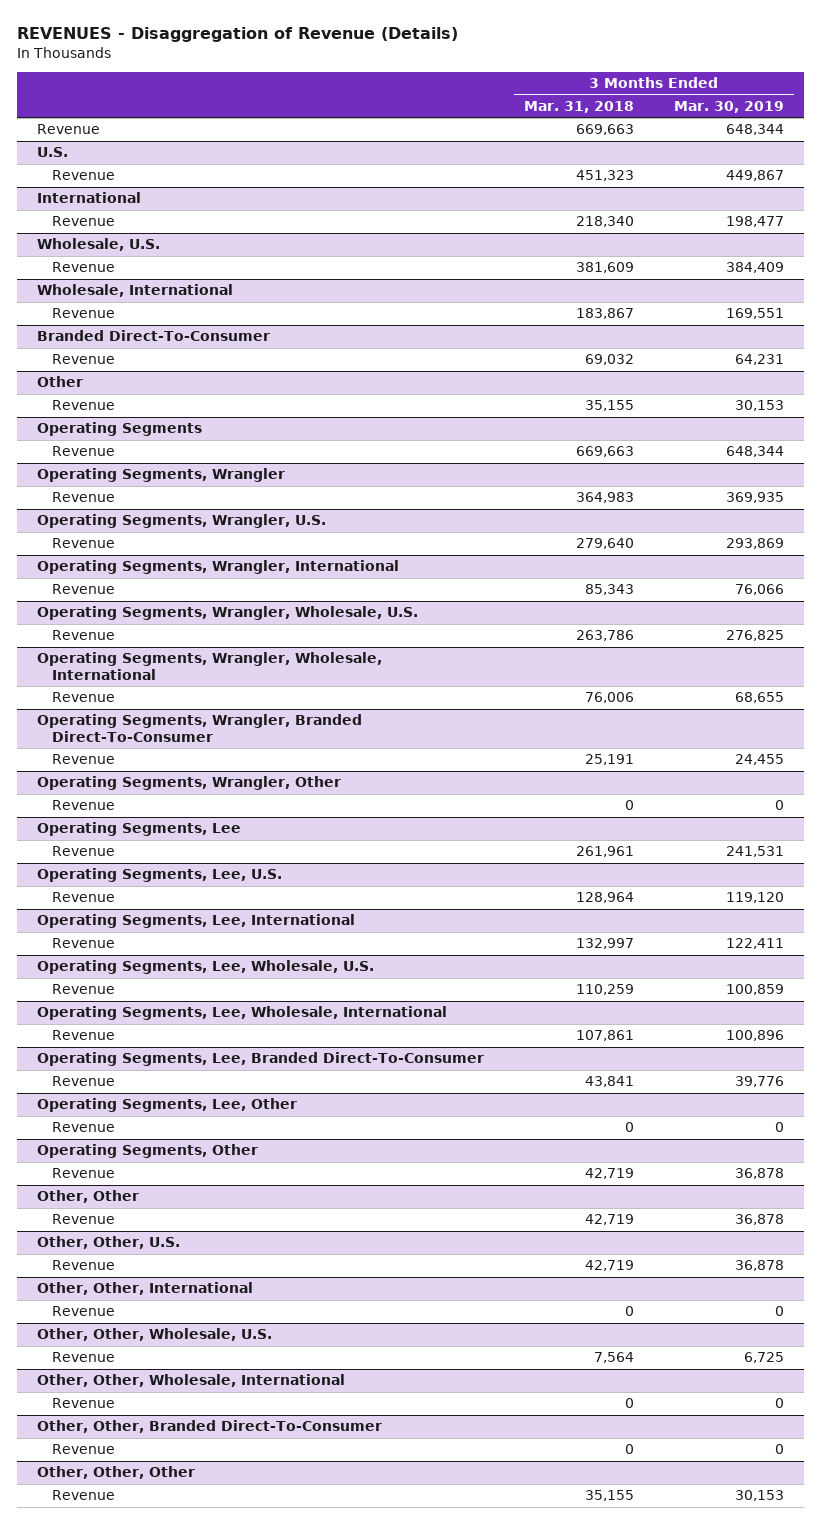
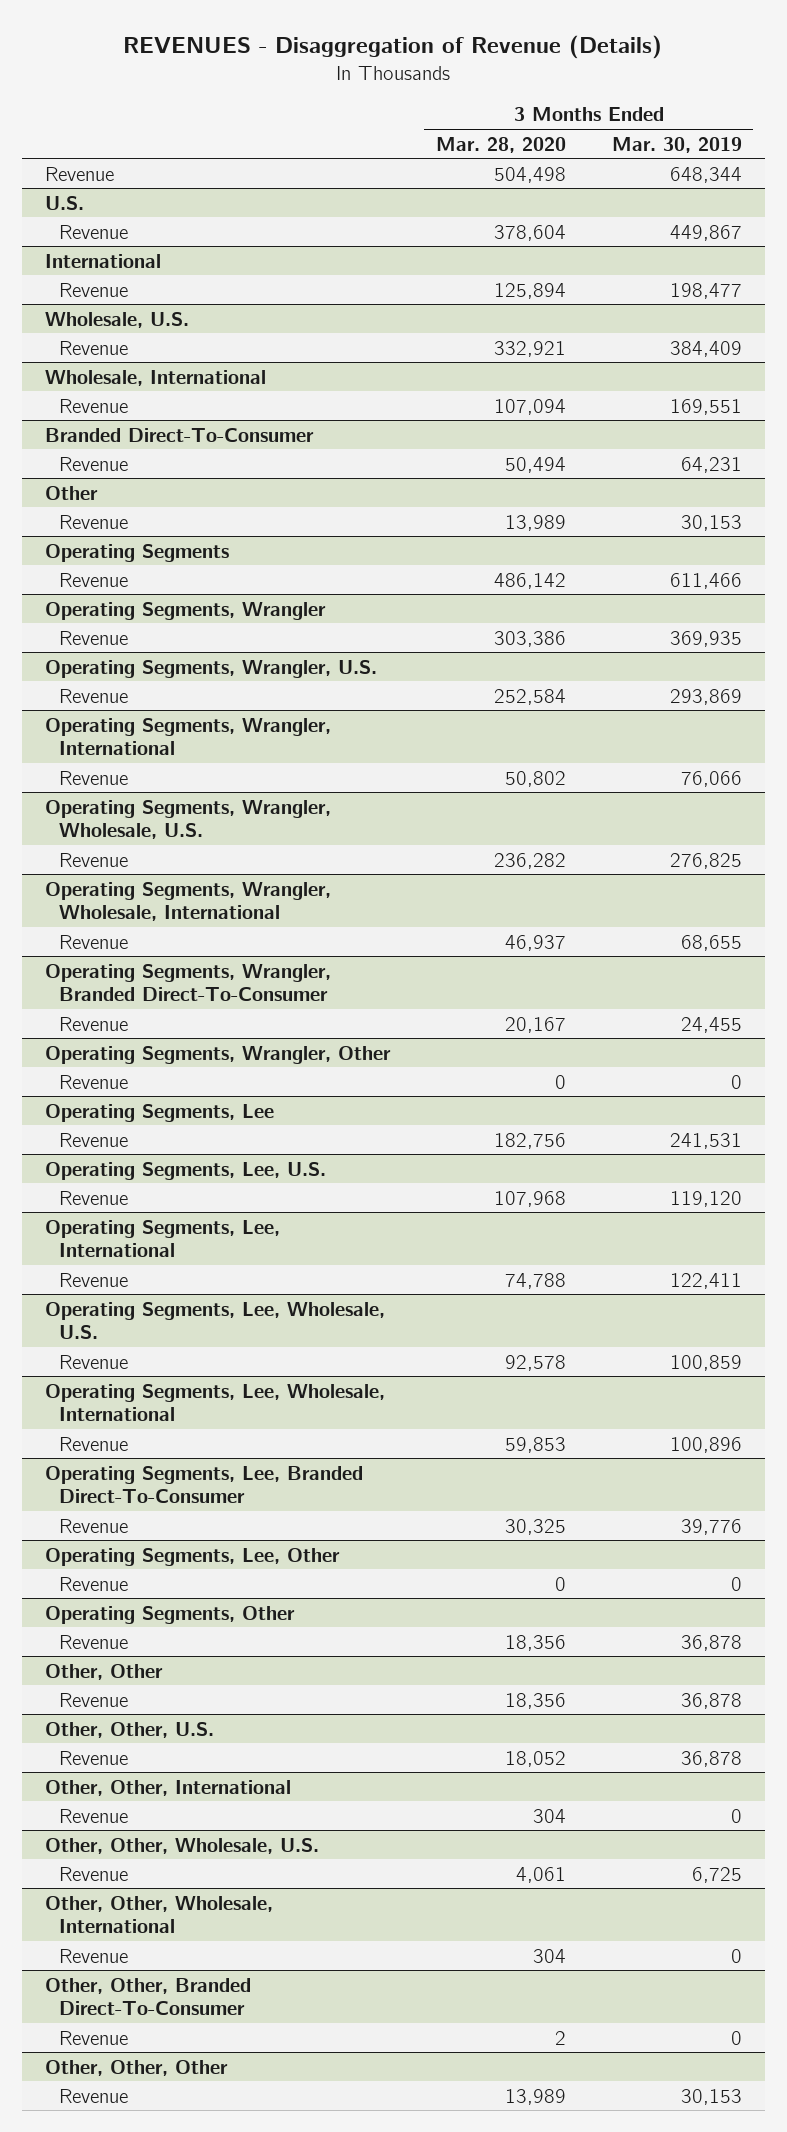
- | 3 Months Ended Mar. 31, 2018 | 3 Months Ended Mar. 30, 2019
+ | 3 Months Ended Mar. 28, 2020 | 3 Months Ended Mar. 30, 2019
@ Operating Segments
- Revenue | 669,663 | 648,344
+ Revenue | 486,142 | 611,466

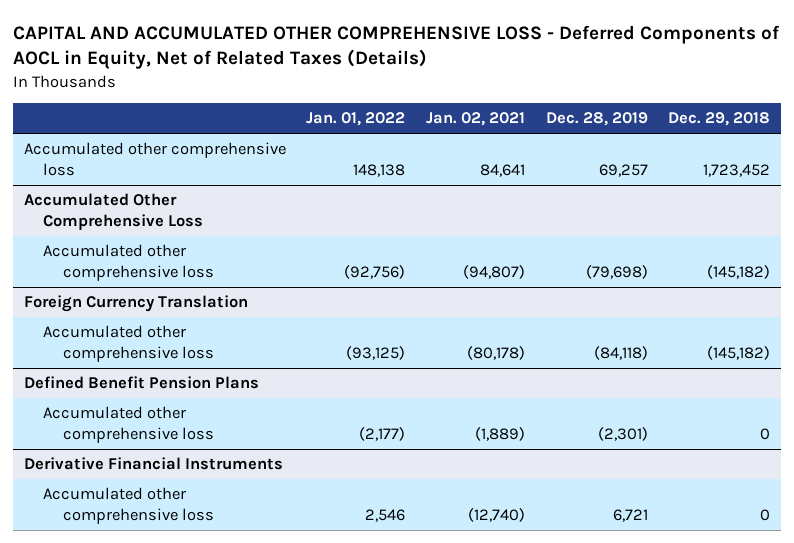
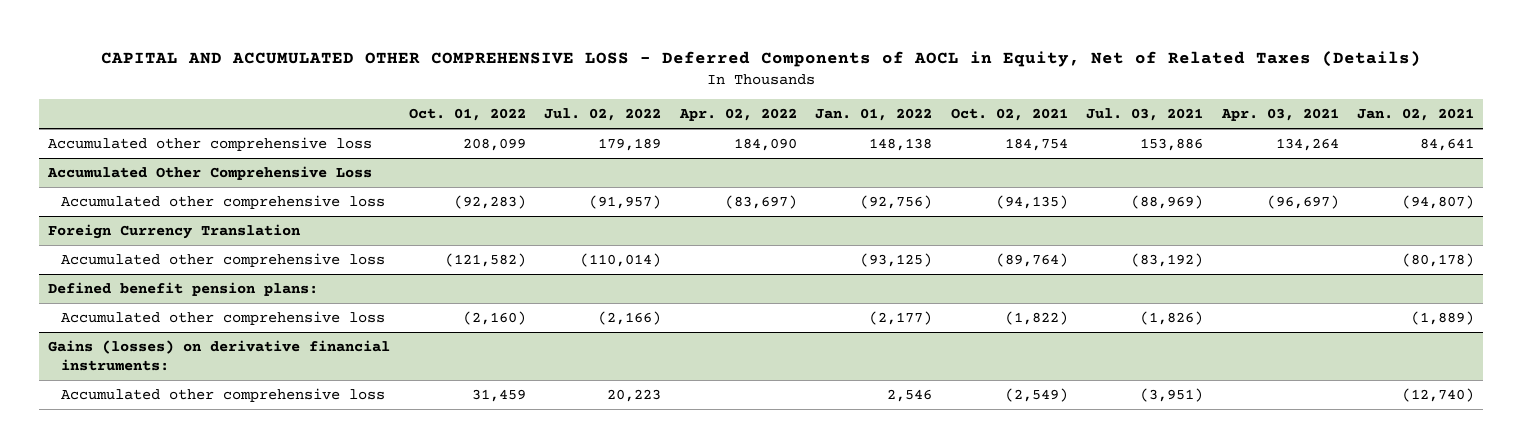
- | Jan. 01, 2022 | Jan. 02, 2021 | Dec. 28, 2019 | Dec. 29, 2018
+ | Oct. 01, 2022 | Jul. 02, 2022 | Apr. 02, 2022 | Jan. 01, 2022 | Oct. 02, 2021 | Jul. 03, 2021 | Apr. 03, 2021 | Jan. 02, 2021
- Defined Benefit Pension Plans
+ Defined benefit pension plans:
- Derivative Financial Instruments
+ Gains (losses) on derivative financial instruments:

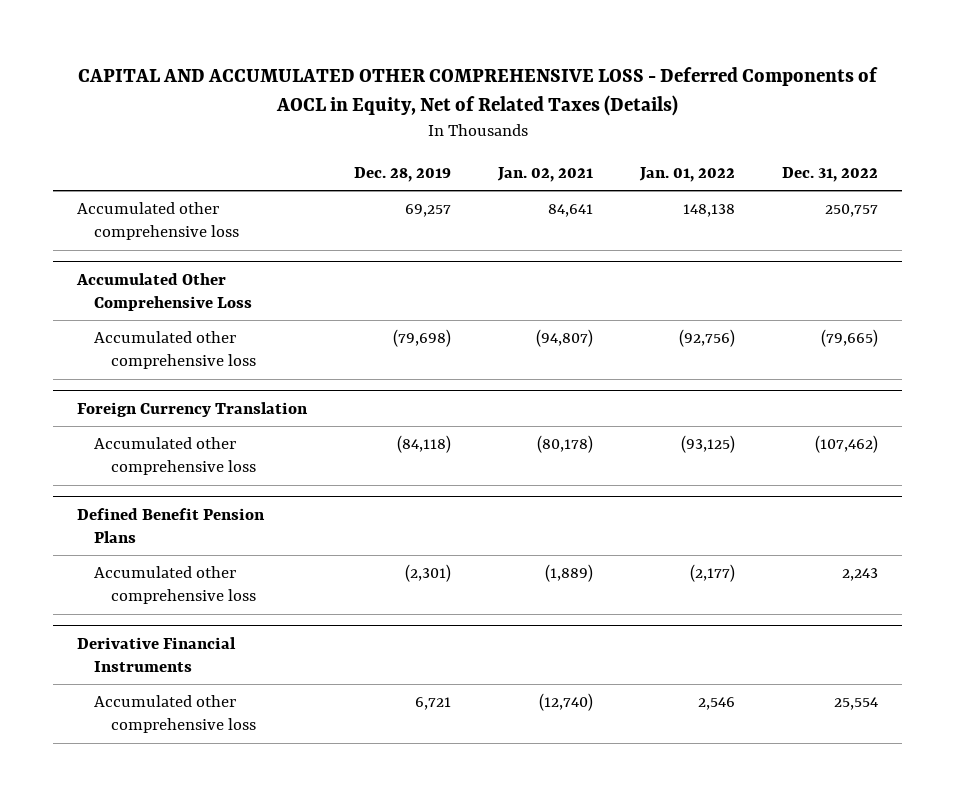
- | Oct. 01, 2022 | Jul. 02, 2022 | Apr. 02, 2022 | Jan. 01, 2022 | Oct. 02, 2021 | Jul. 03, 2021 | Apr. 03, 2021 | Jan. 02, 2021
+ | Dec. 28, 2019 | Jan. 02, 2021 | Jan. 01, 2022 | Dec. 31, 2022
- Defined benefit pension plans:
+ Defined Benefit Pension Plans
- Gains (losses) on derivative financial instruments:
+ Derivative Financial Instruments

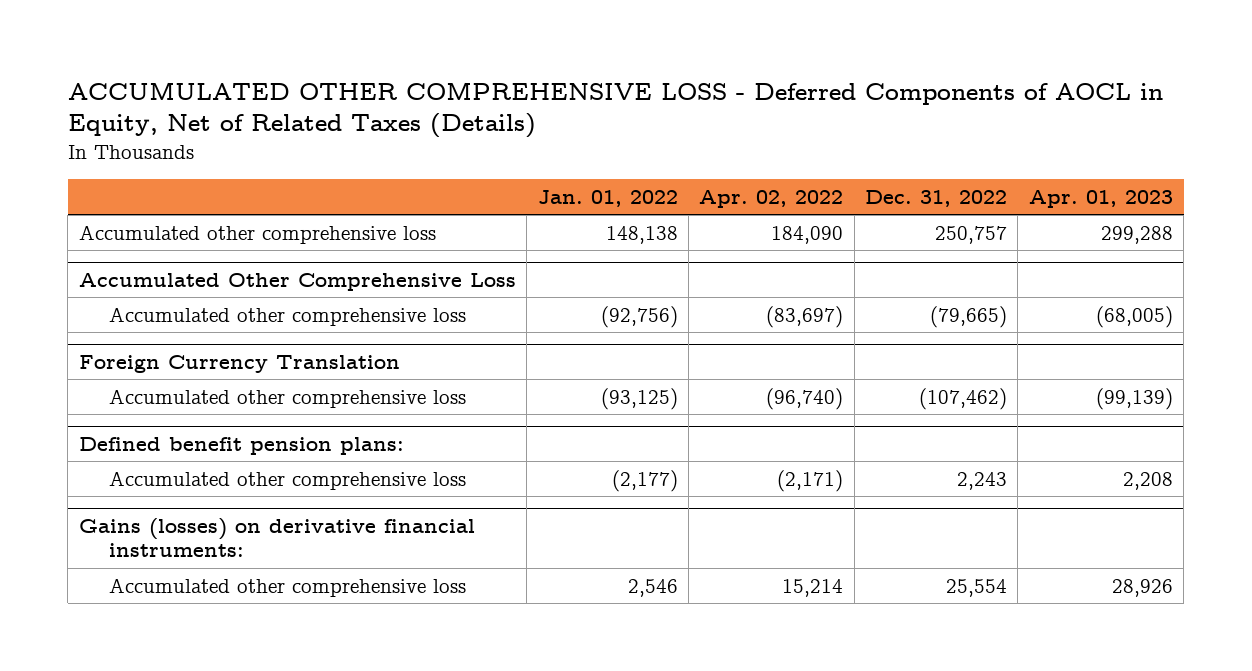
- CAPITAL AND ACCUMULATED OTHER COMPREHENSIVE LOSS - Deferred Components of AOCL in Equity, Net of Related Taxes (Details)
+ ACCUMULATED OTHER COMPREHENSIVE LOSS - Deferred Components of AOCL in Equity, Net of Related Taxes (Details)
- | Dec. 28, 2019 | Jan. 02, 2021 | Jan. 01, 2022 | Dec. 31, 2022
+ | Jan. 01, 2022 | Apr. 02, 2022 | Dec. 31, 2022 | Apr. 01, 2023
- Defined Benefit Pension Plans
+ Defined benefit pension plans:
- Derivative Financial Instruments
+ Gains (losses) on derivative financial instruments:

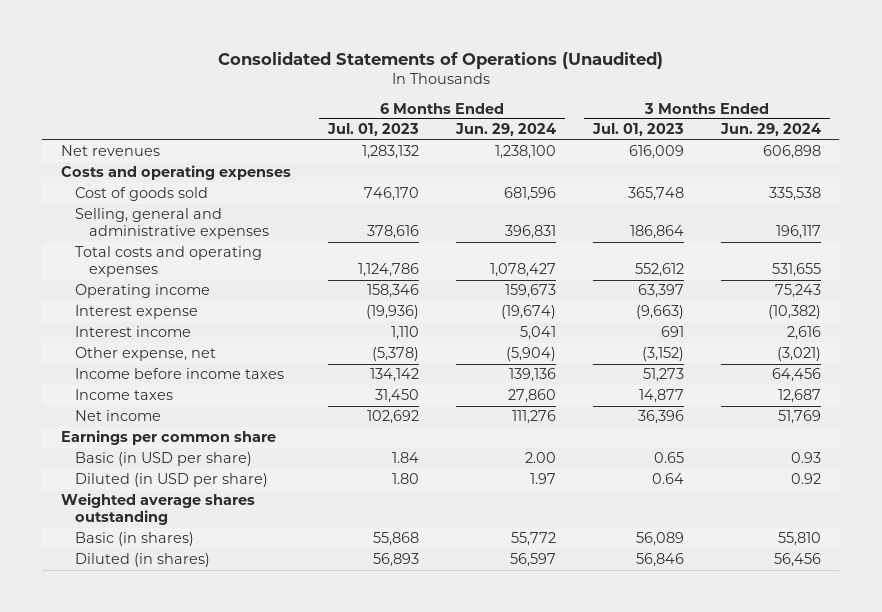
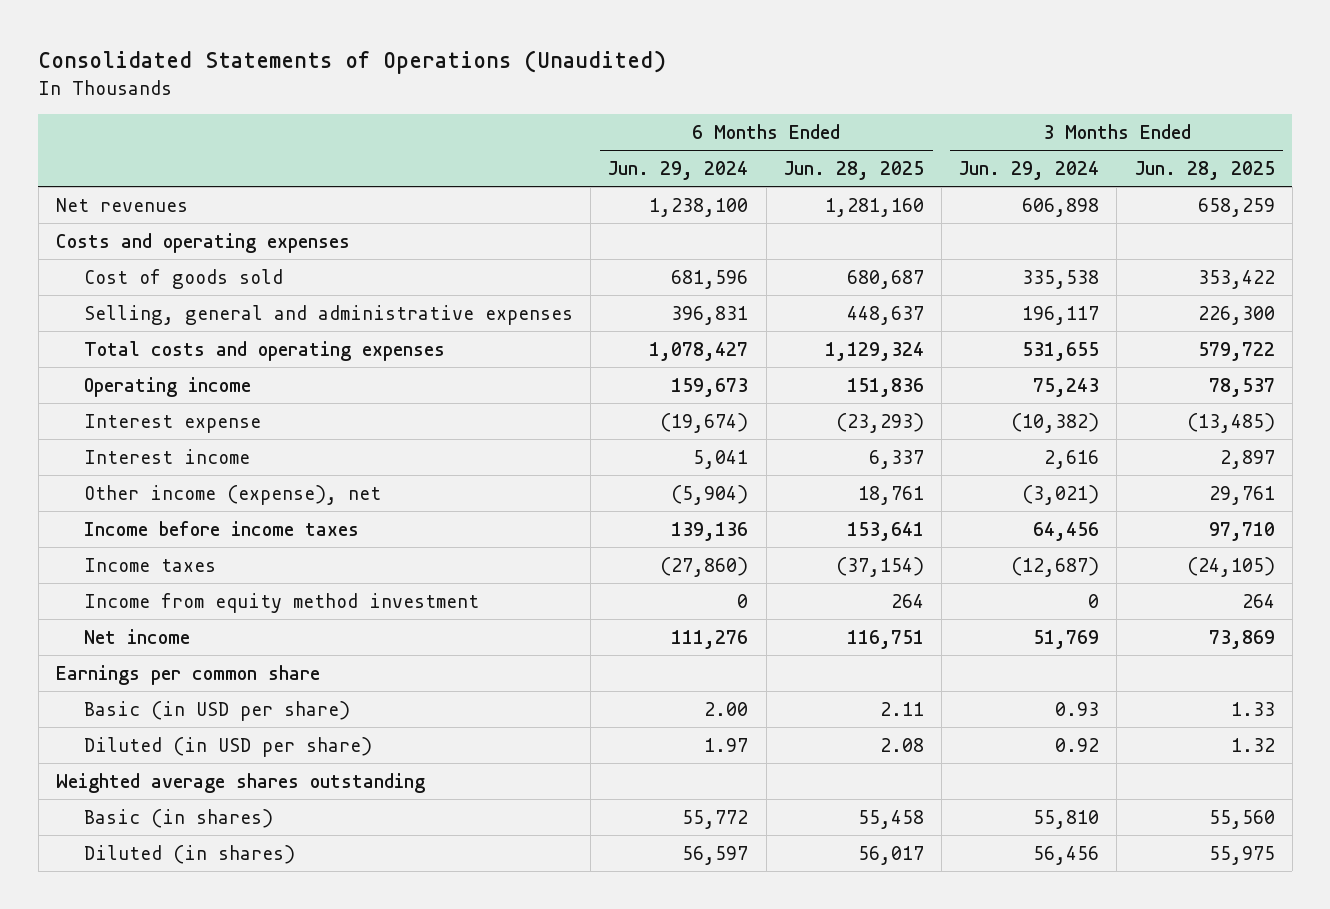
- | 6 Months Ended Jul. 01, 2023 | 6 Months Ended Jun. 29, 2024 | 3 Months Ended Jul. 01, 2023 | 3 Months Ended Jun. 29, 2024
+ | 6 Months Ended Jun. 29, 2024 | 6 Months Ended Jun. 28, 2025 | 3 Months Ended Jun. 29, 2024 | 3 Months Ended Jun. 28, 2025
- Other expense, net | (5,378) | (5,904) | (3,152) | (3,021)
+ Other income (expense), net | (5,904) | 18,761 | (3,021) | 29,761
- Income taxes | 31,450 | 27,860 | 14,877 | 12,687
+ Income taxes | (27,860) | (37,154) | (12,687) | (24,105)
+ Income from equity method investment | 0 | 264 | 0 | 264

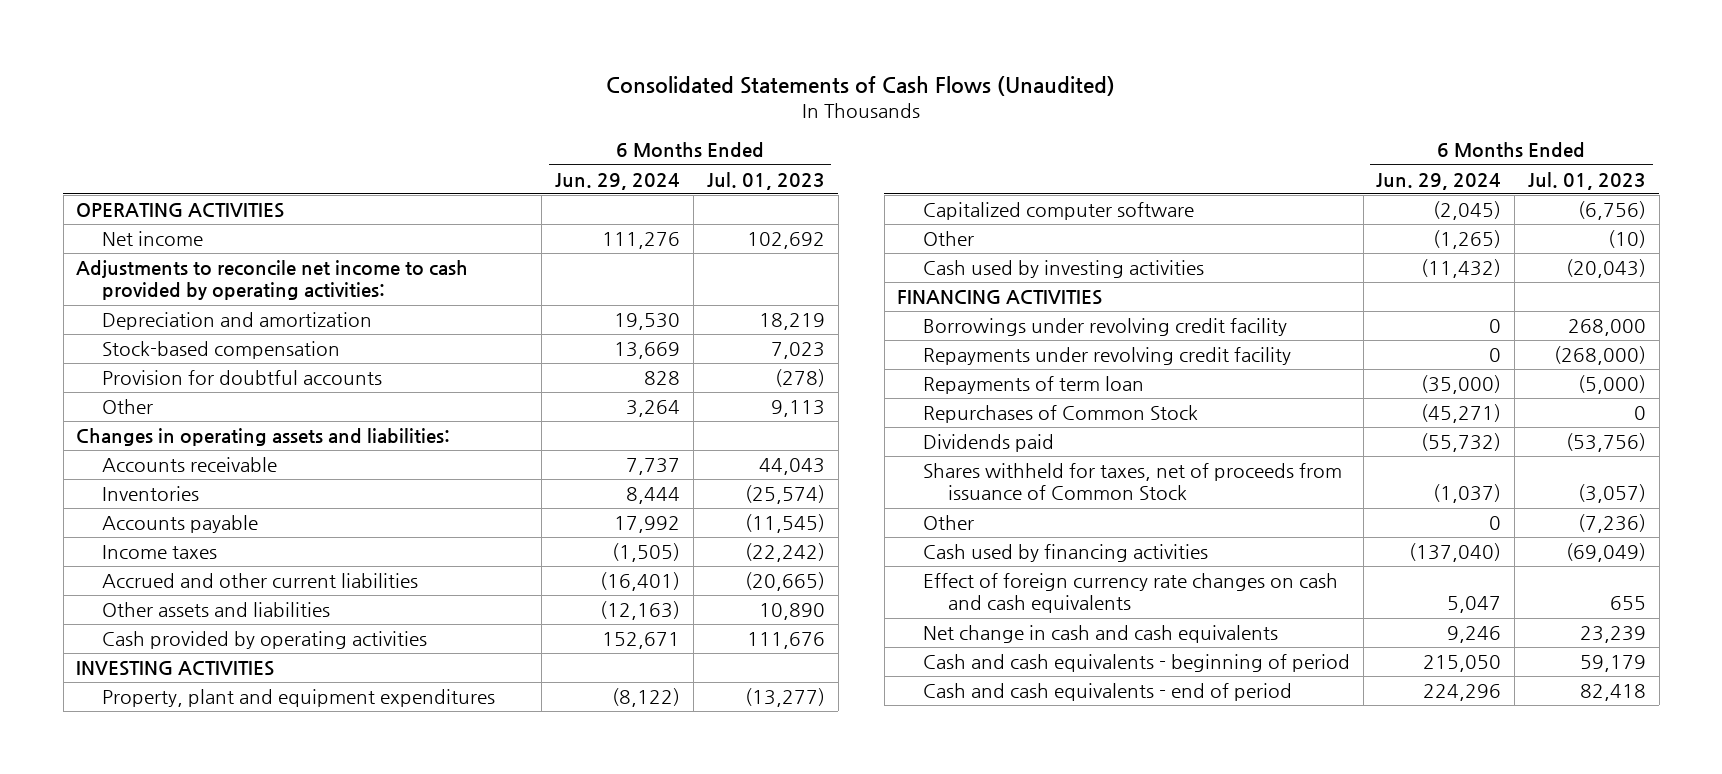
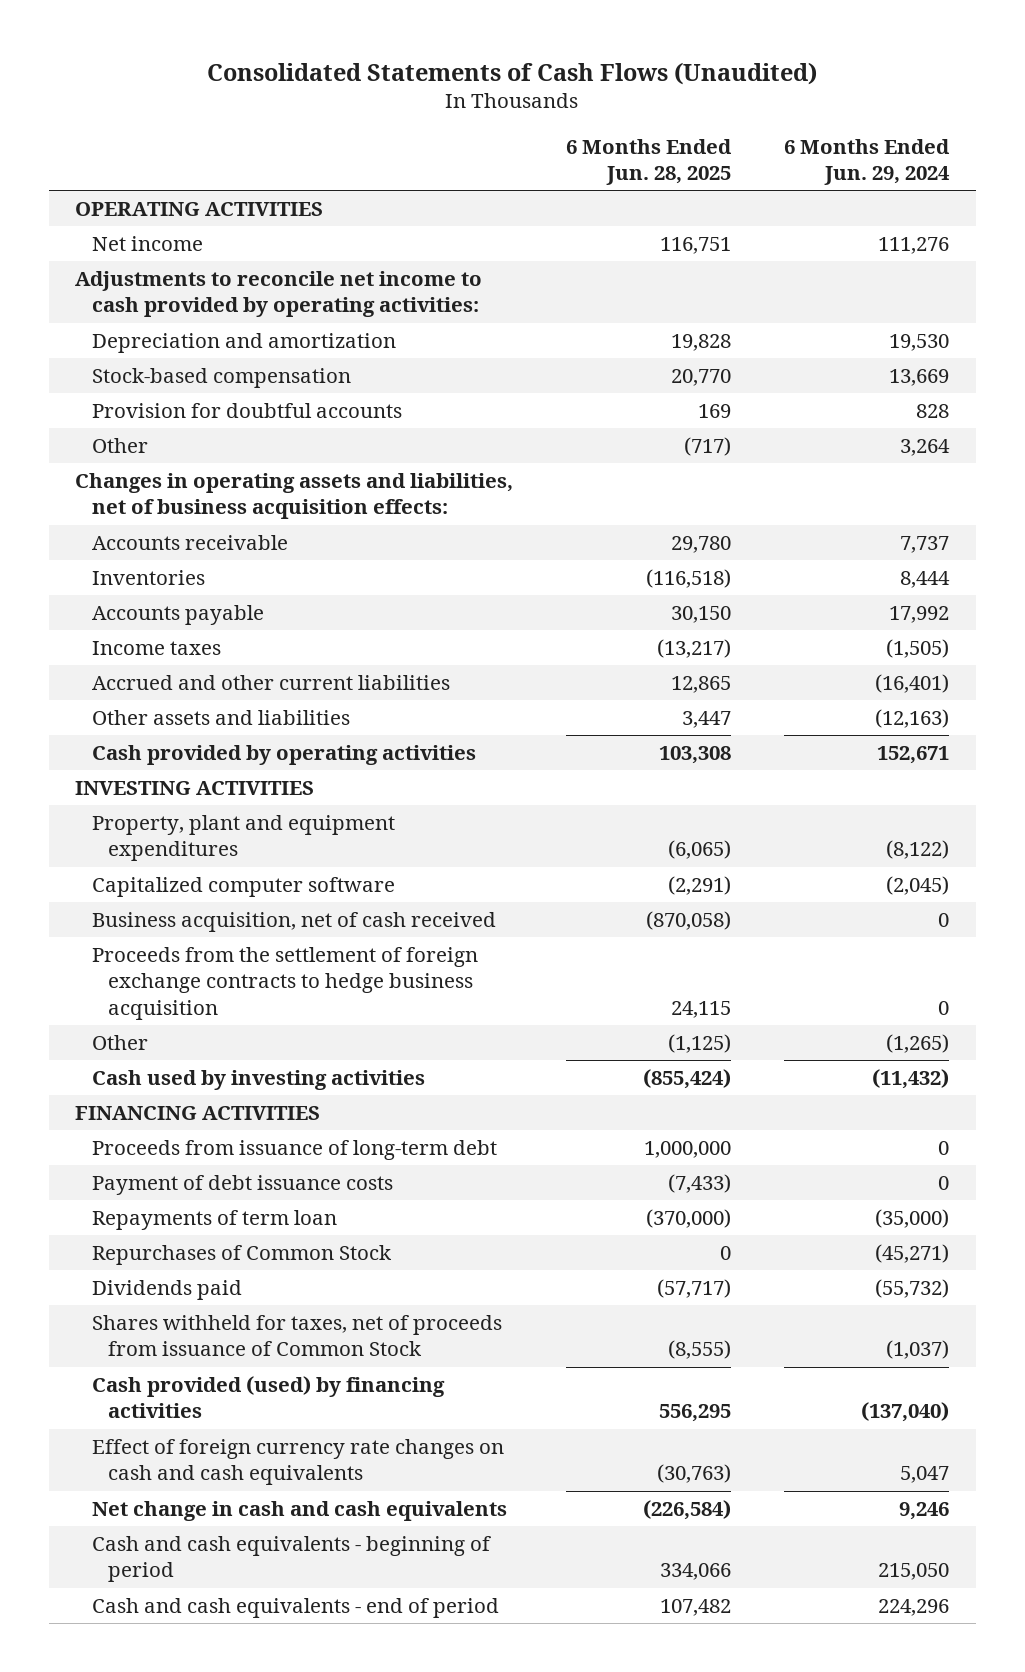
- | 6 Months Ended Jun. 29, 2024 | 6 Months Ended Jul. 01, 2023
+ | 6 Months Ended Jun. 28, 2025 | 6 Months Ended Jun. 29, 2024
- Changes in operating assets and liabilities:
+ Changes in operating assets and liabilities, net of business acquisition effects:
+ Business acquisition, net of cash received | (870,058) | 0
+ Proceeds from the settlement of foreign exchange contracts to hedge business acquisition | 24,115 | 0
- Borrowings under revolving credit facility | 0 | 268,000
- Repayments under revolving credit facility | 0 | (268,000)
+ Proceeds from issuance of long-term debt | 1,000,000 | 0
+ Payment of debt issuance costs | (7,433) | 0
- Other | 0 | (7,236)
- Cash used by financing activities | (137,040) | (69,049)
+ Cash provided (used) by financing activities | 556,295 | (137,040)

